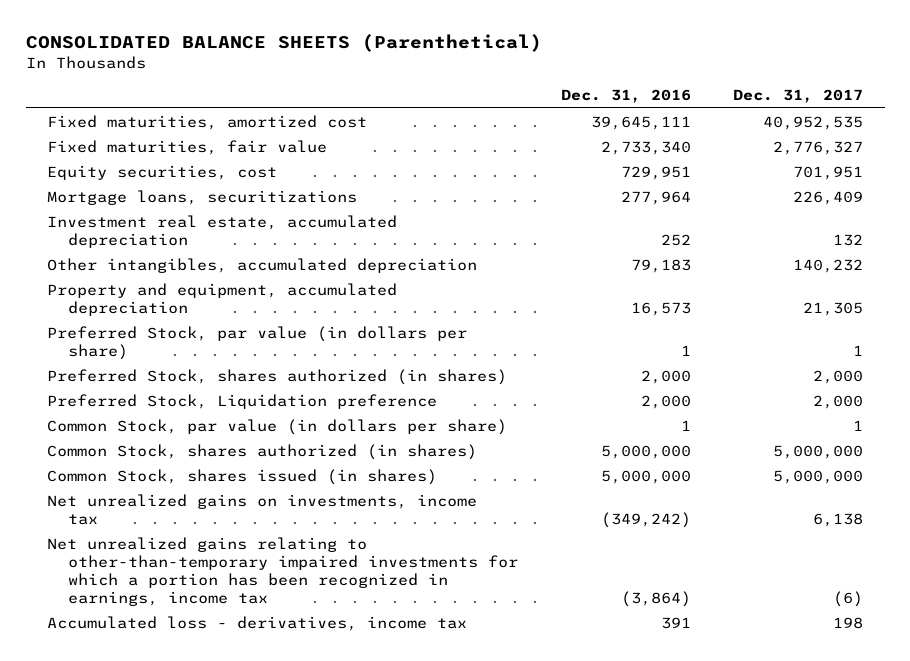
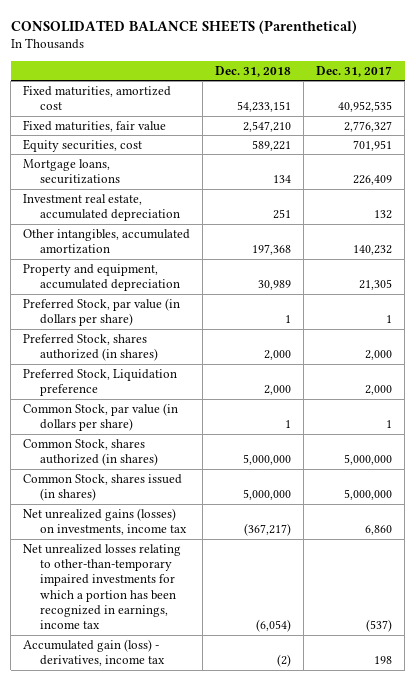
- | Dec. 31, 2016 | Dec. 31, 2017
+ | Dec. 31, 2018 | Dec. 31, 2017
- Other intangibles, accumulated depreciation | 79,183 | 140,232
+ Other intangibles, accumulated amortization | 197,368 | 140,232
- Net unrealized gains on investments, income tax | (349,242) | 6,138
- Net unrealized gains relating to other-than-temporary impaired investments for which a portion has been recognized in earnings, income tax | (3,864) | (6)
- Accumulated loss - derivatives, income tax | 391 | 198
+ Net unrealized gains (losses) on investments, income tax | (367,217) | 6,860
+ Net unrealized losses relating to other-than-temporary impaired investments for which a portion has been recognized in earnings, income tax | (6,054) | (537)
+ Accumulated gain (loss) - derivatives, income tax | (2) | 198

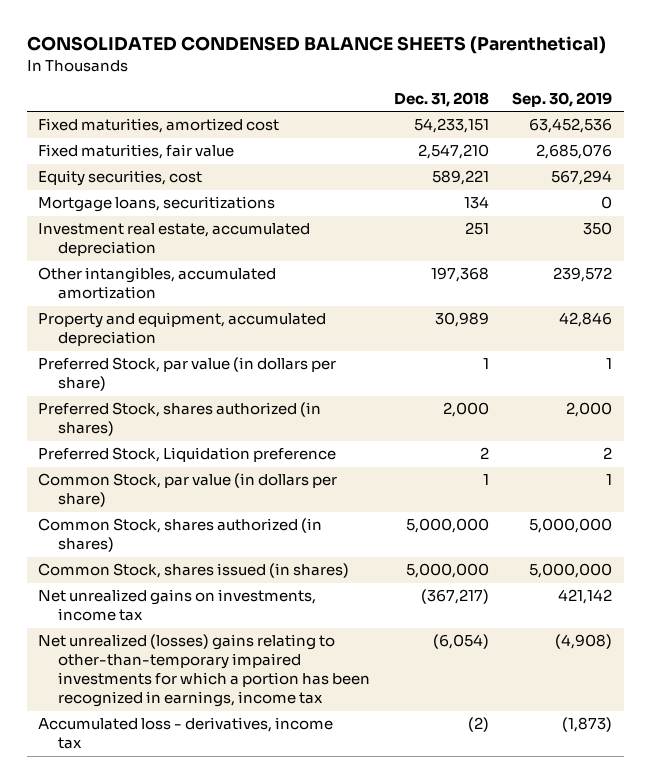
- CONSOLIDATED BALANCE SHEETS (Parenthetical)
+ CONSOLIDATED CONDENSED BALANCE SHEETS (Parenthetical)
- | Dec. 31, 2018 | Dec. 31, 2017
+ | Dec. 31, 2018 | Sep. 30, 2019
- Preferred Stock, Liquidation preference | 2,000 | 2,000
+ Preferred Stock, Liquidation preference | 2 | 2
- Net unrealized gains (losses) on investments, income tax | (367,217) | 6,860
- Net unrealized losses relating to other-than-temporary impaired investments for which a portion has been recognized in earnings, income tax | (6,054) | (537)
- Accumulated gain (loss) - derivatives, income tax | (2) | 198
+ Net unrealized gains on investments, income tax | (367,217) | 421,142
+ Net unrealized (losses) gains relating to other-than-temporary impaired investments for which a portion has been recognized in earnings, income tax | (6,054) | (4,908)
+ Accumulated loss - derivatives, income tax | (2) | (1,873)

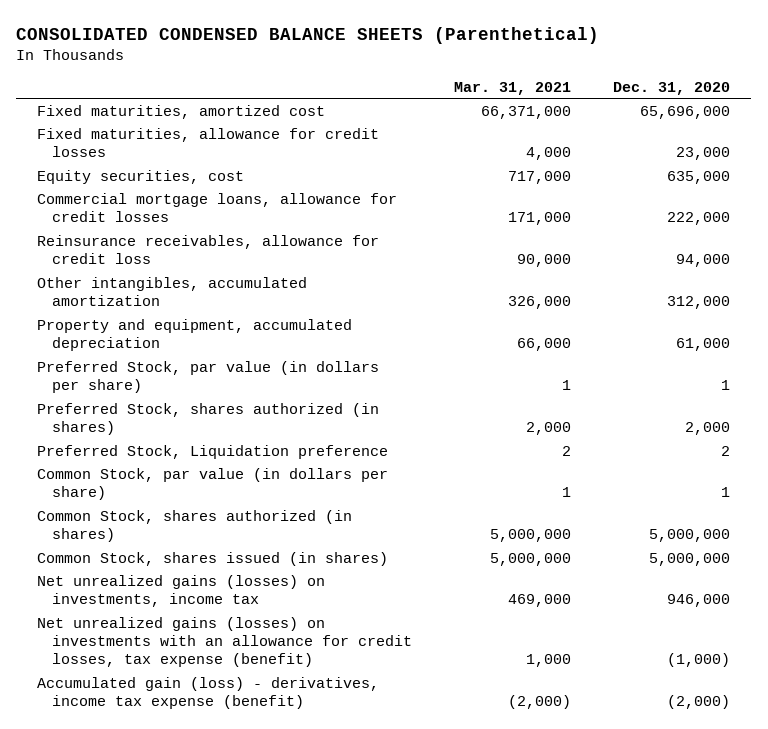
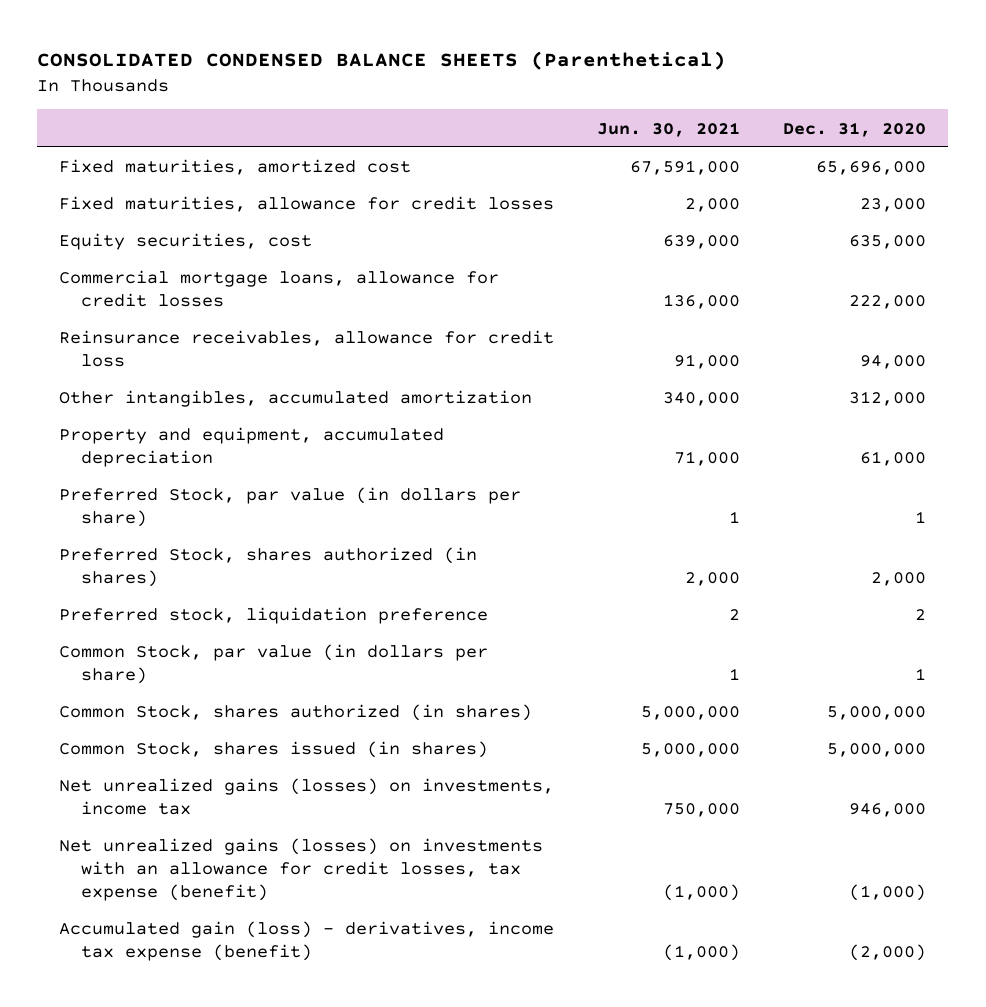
- | Mar. 31, 2021 | Dec. 31, 2020
+ | Jun. 30, 2021 | Dec. 31, 2020
- Preferred Stock, Liquidation preference | 2 | 2
+ Preferred stock, liquidation preference | 2 | 2

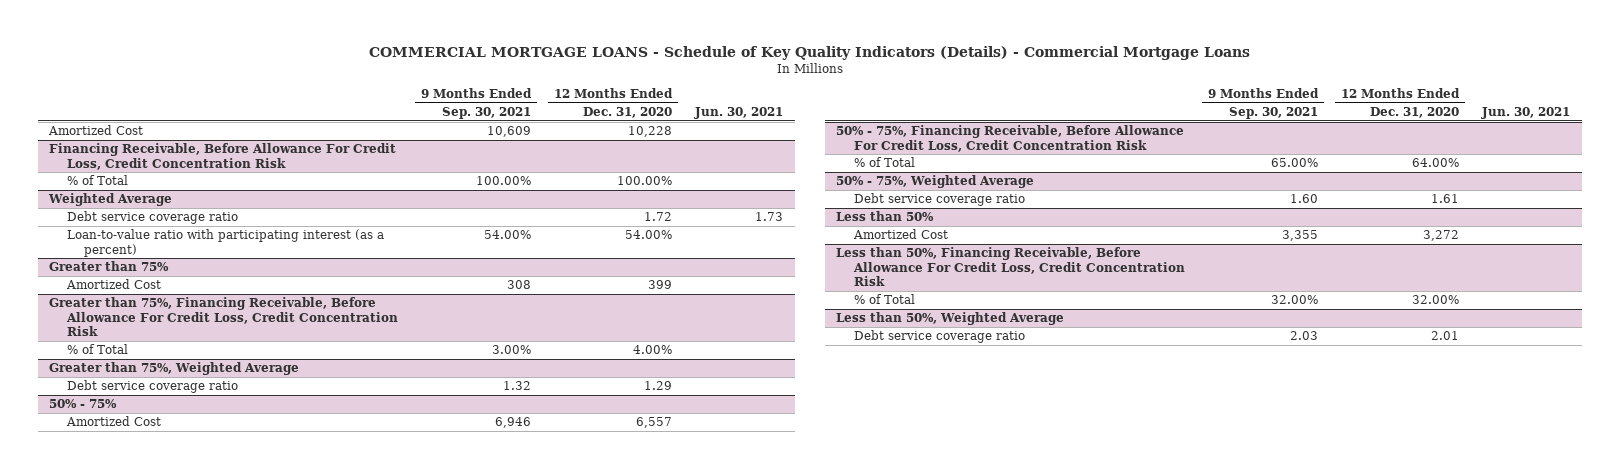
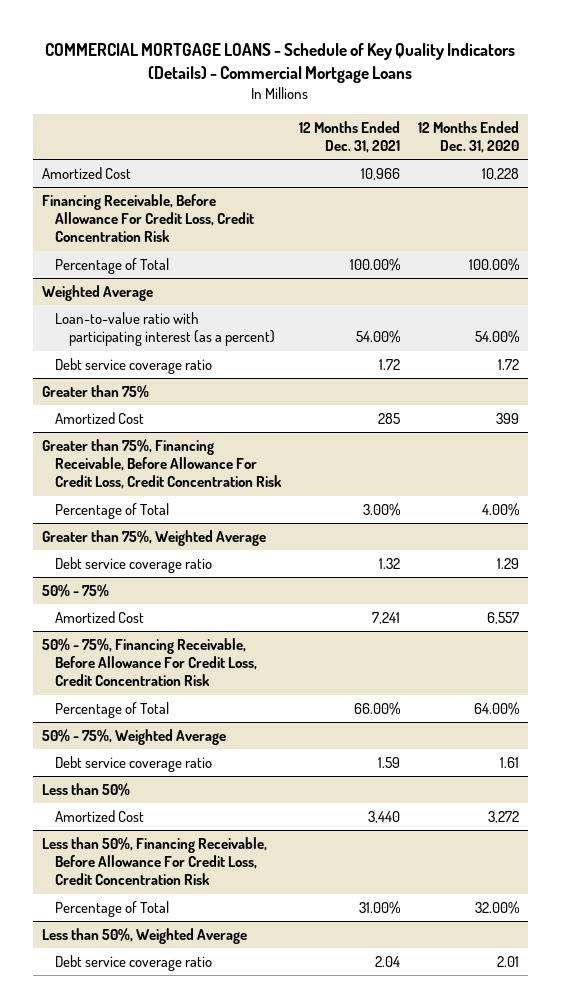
- | 9 Months Ended Sep. 30, 2021 | 12 Months Ended Dec. 31, 2020 | Jun. 30, 2021
+ | 12 Months Ended Dec. 31, 2021 | 12 Months Ended Dec. 31, 2020
@ Financing Receivable, Before Allowance For Credit Loss, Credit Concentration Risk
- % of Total | 100.00% | 100.00% |
+ Percentage of Total | 100.00% | 100.00%
@ Weighted Average
moved down: Debt service coverage ratio | 1.72 | 1.72
@ Greater than 75%, Financing Receivable, Before Allowance For Credit Loss, Credit Concentration Risk
- % of Total | 3.00% | 4.00% |
+ Percentage of Total | 3.00% | 4.00%
@ 50% - 75%, Financing Receivable, Before Allowance For Credit Loss, Credit Concentration Risk
- % of Total | 65.00% | 64.00% |
+ Percentage of Total | 66.00% | 64.00%
@ Less than 50%, Financing Receivable, Before Allowance For Credit Loss, Credit Concentration Risk
- % of Total | 32.00% | 32.00% |
+ Percentage of Total | 31.00% | 32.00%

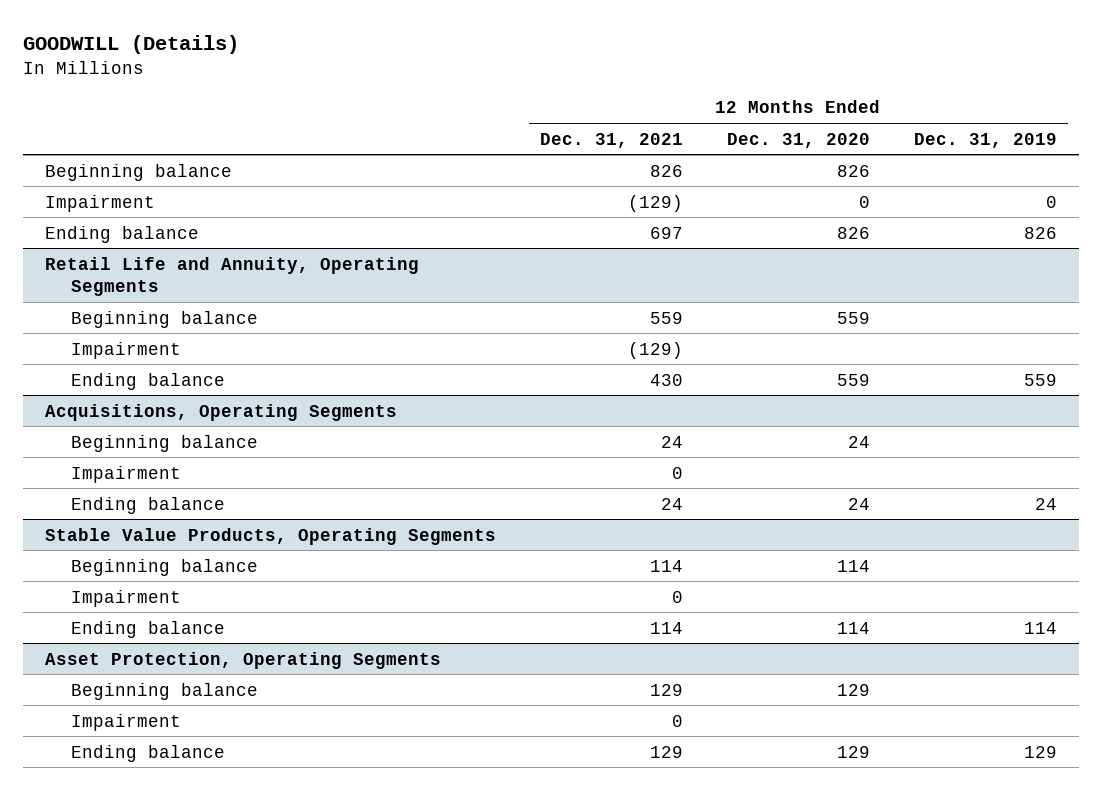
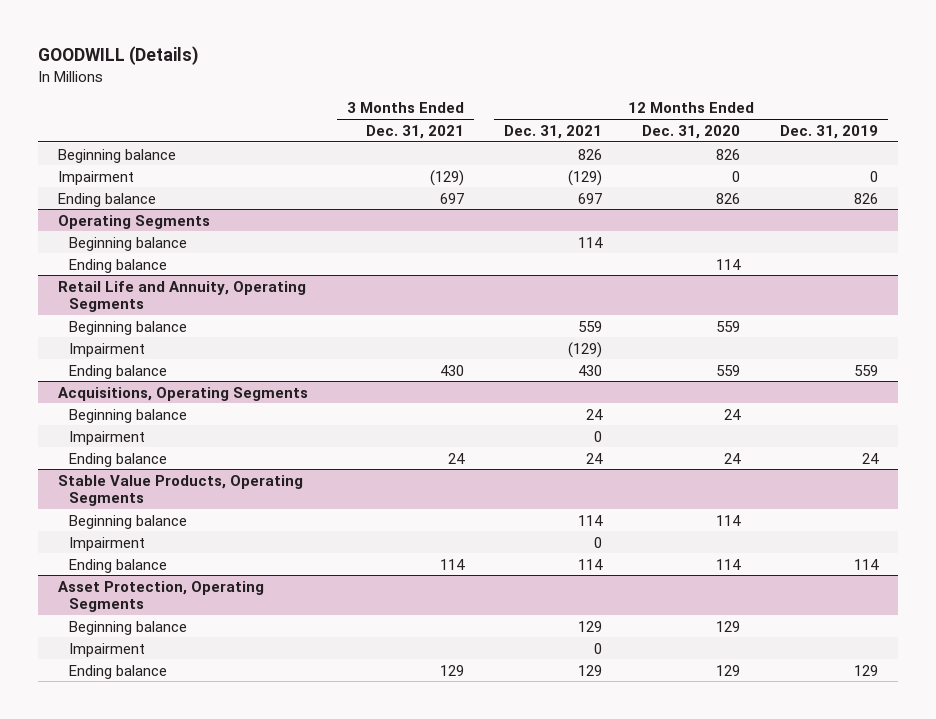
- | 12 Months Ended Dec. 31, 2021 | 12 Months Ended Dec. 31, 2020 | 12 Months Ended Dec. 31, 2019
+ | 3 Months Ended Dec. 31, 2021 | 12 Months Ended Dec. 31, 2021 | 12 Months Ended Dec. 31, 2020 | 12 Months Ended Dec. 31, 2019
+ Operating Segments
+ Beginning balance | | 114 | |
+ Ending balance | | | 114 |

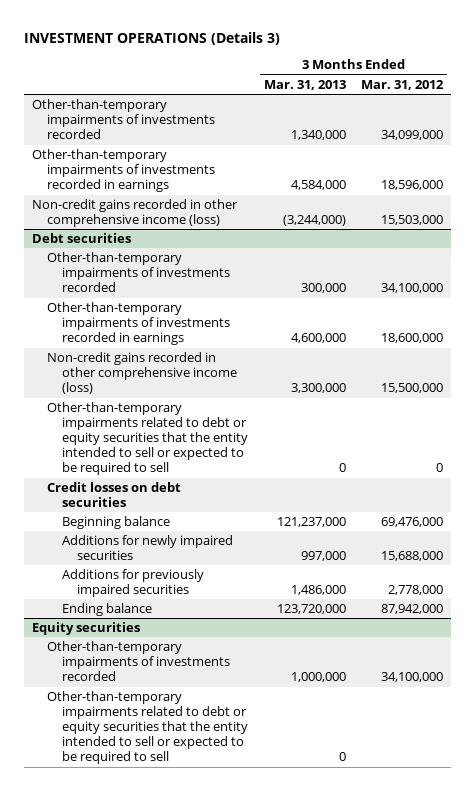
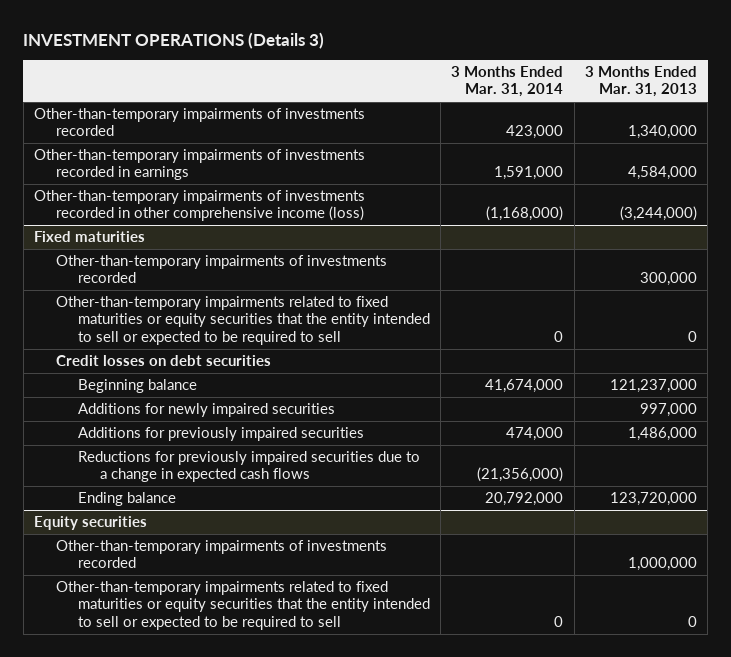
- | 3 Months Ended Mar. 31, 2013 | 3 Months Ended Mar. 31, 2012
+ | 3 Months Ended Mar. 31, 2014 | 3 Months Ended Mar. 31, 2013
- Non-credit gains recorded in other comprehensive income (loss) | (3,244,000) | 15,503,000
- Debt securities
+ Other-than-temporary impairments of investments recorded in other comprehensive income (loss) | (1,168,000) | (3,244,000)
+ Fixed maturities
- Other-than-temporary impairments of investments recorded in earnings | 4,600,000 | 18,600,000
- Non-credit gains recorded in other comprehensive income (loss) | 3,300,000 | 15,500,000
- Other-than-temporary impairments related to debt or equity securities that the entity intended to sell or expected to be required to sell | 0 | 0
+ Other-than-temporary impairments related to fixed maturities or equity securities that the entity intended to sell or expected to be required to sell | 0 | 0
+ Reductions for previously impaired securities due to a change in expected cash flows | (21,356,000) |
@ Equity securities
- Other-than-temporary impairments related to debt or equity securities that the entity intended to sell or expected to be required to sell | 0 |
+ Other-than-temporary impairments related to fixed maturities or equity securities that the entity intended to sell or expected to be required to sell | 0 | 0

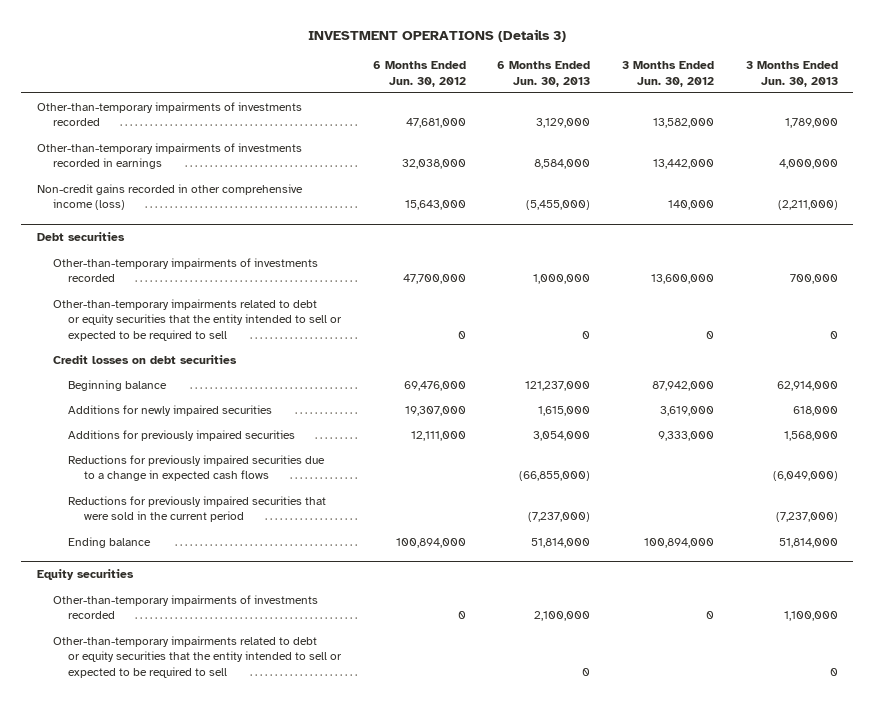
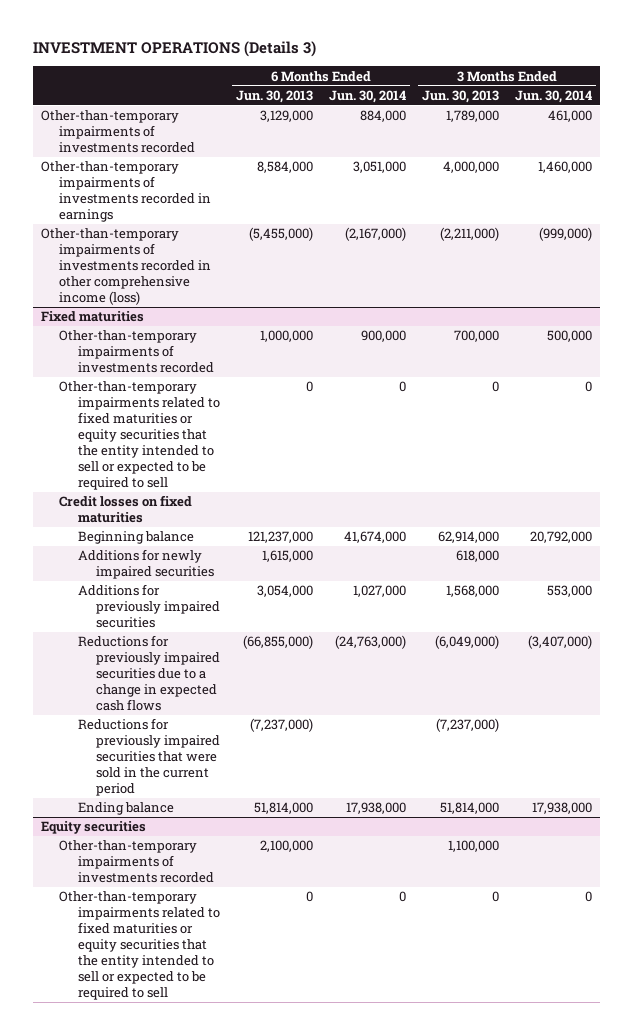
- | 6 Months Ended Jun. 30, 2012 | 6 Months Ended Jun. 30, 2013 | 3 Months Ended Jun. 30, 2012 | 3 Months Ended Jun. 30, 2013
+ | 6 Months Ended Jun. 30, 2013 | 6 Months Ended Jun. 30, 2014 | 3 Months Ended Jun. 30, 2013 | 3 Months Ended Jun. 30, 2014
- Non-credit gains recorded in other comprehensive income (loss) | 15,643,000 | (5,455,000) | 140,000 | (2,211,000)
- Debt securities
+ Other-than-temporary impairments of investments recorded in other comprehensive income (loss) | (5,455,000) | (2,167,000) | (2,211,000) | (999,000)
+ Fixed maturities
- Other-than-temporary impairments related to debt or equity securities that the entity intended to sell or expected to be required to sell | 0 | 0 | 0 | 0
- Credit losses on debt securities
+ Other-than-temporary impairments related to fixed maturities or equity securities that the entity intended to sell or expected to be required to sell | 0 | 0 | 0 | 0
+ Credit losses on fixed maturities
@ Equity securities
- Other-than-temporary impairments related to debt or equity securities that the entity intended to sell or expected to be required to sell | | 0 | | 0
+ Other-than-temporary impairments related to fixed maturities or equity securities that the entity intended to sell or expected to be required to sell | 0 | 0 | 0 | 0

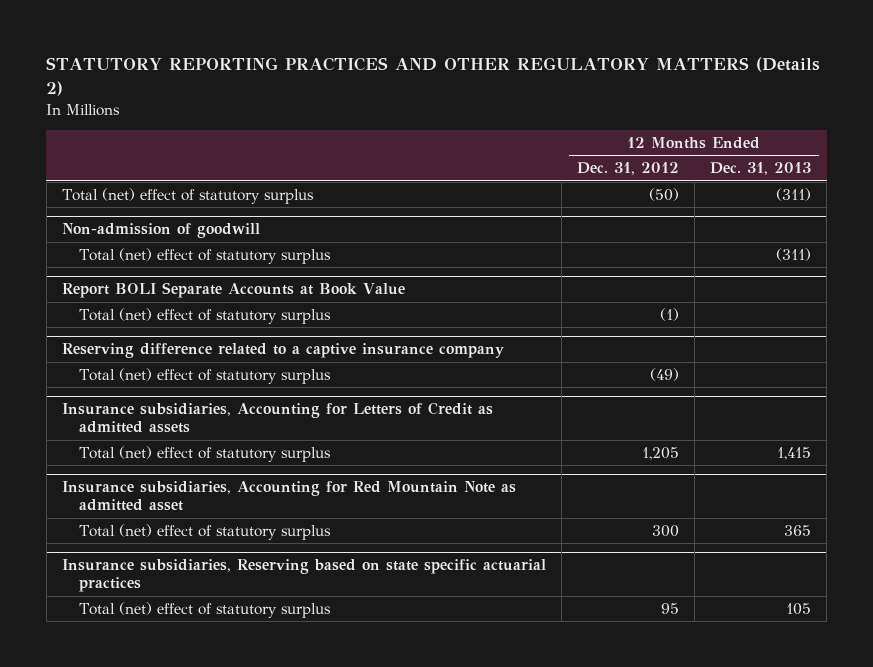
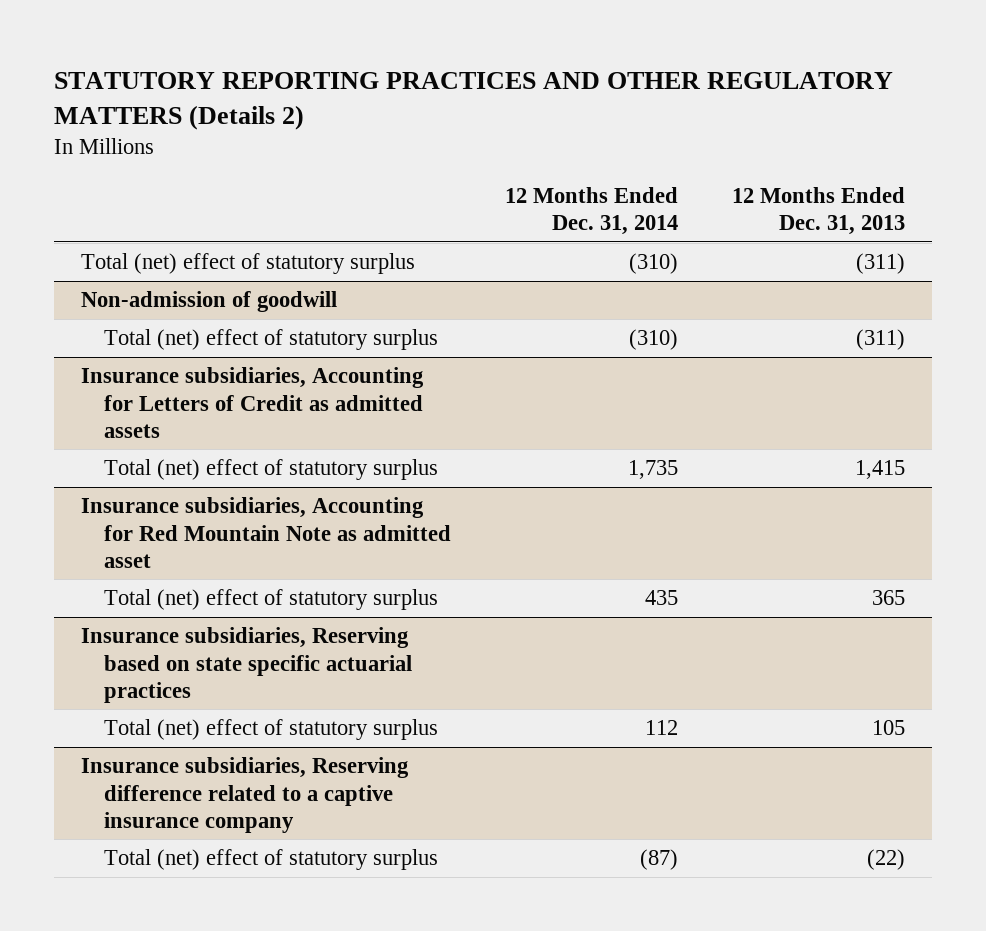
- | 12 Months Ended Dec. 31, 2012 | 12 Months Ended Dec. 31, 2013
+ | 12 Months Ended Dec. 31, 2014 | 12 Months Ended Dec. 31, 2013
- Report BOLI Separate Accounts at Book Value
- Total (net) effect of statutory surplus | (1) |
- Reserving difference related to a captive insurance company
- Total (net) effect of statutory surplus | (49) |
+ Insurance subsidiaries, Reserving difference related to a captive insurance company
+ Total (net) effect of statutory surplus | (87) | (22)

